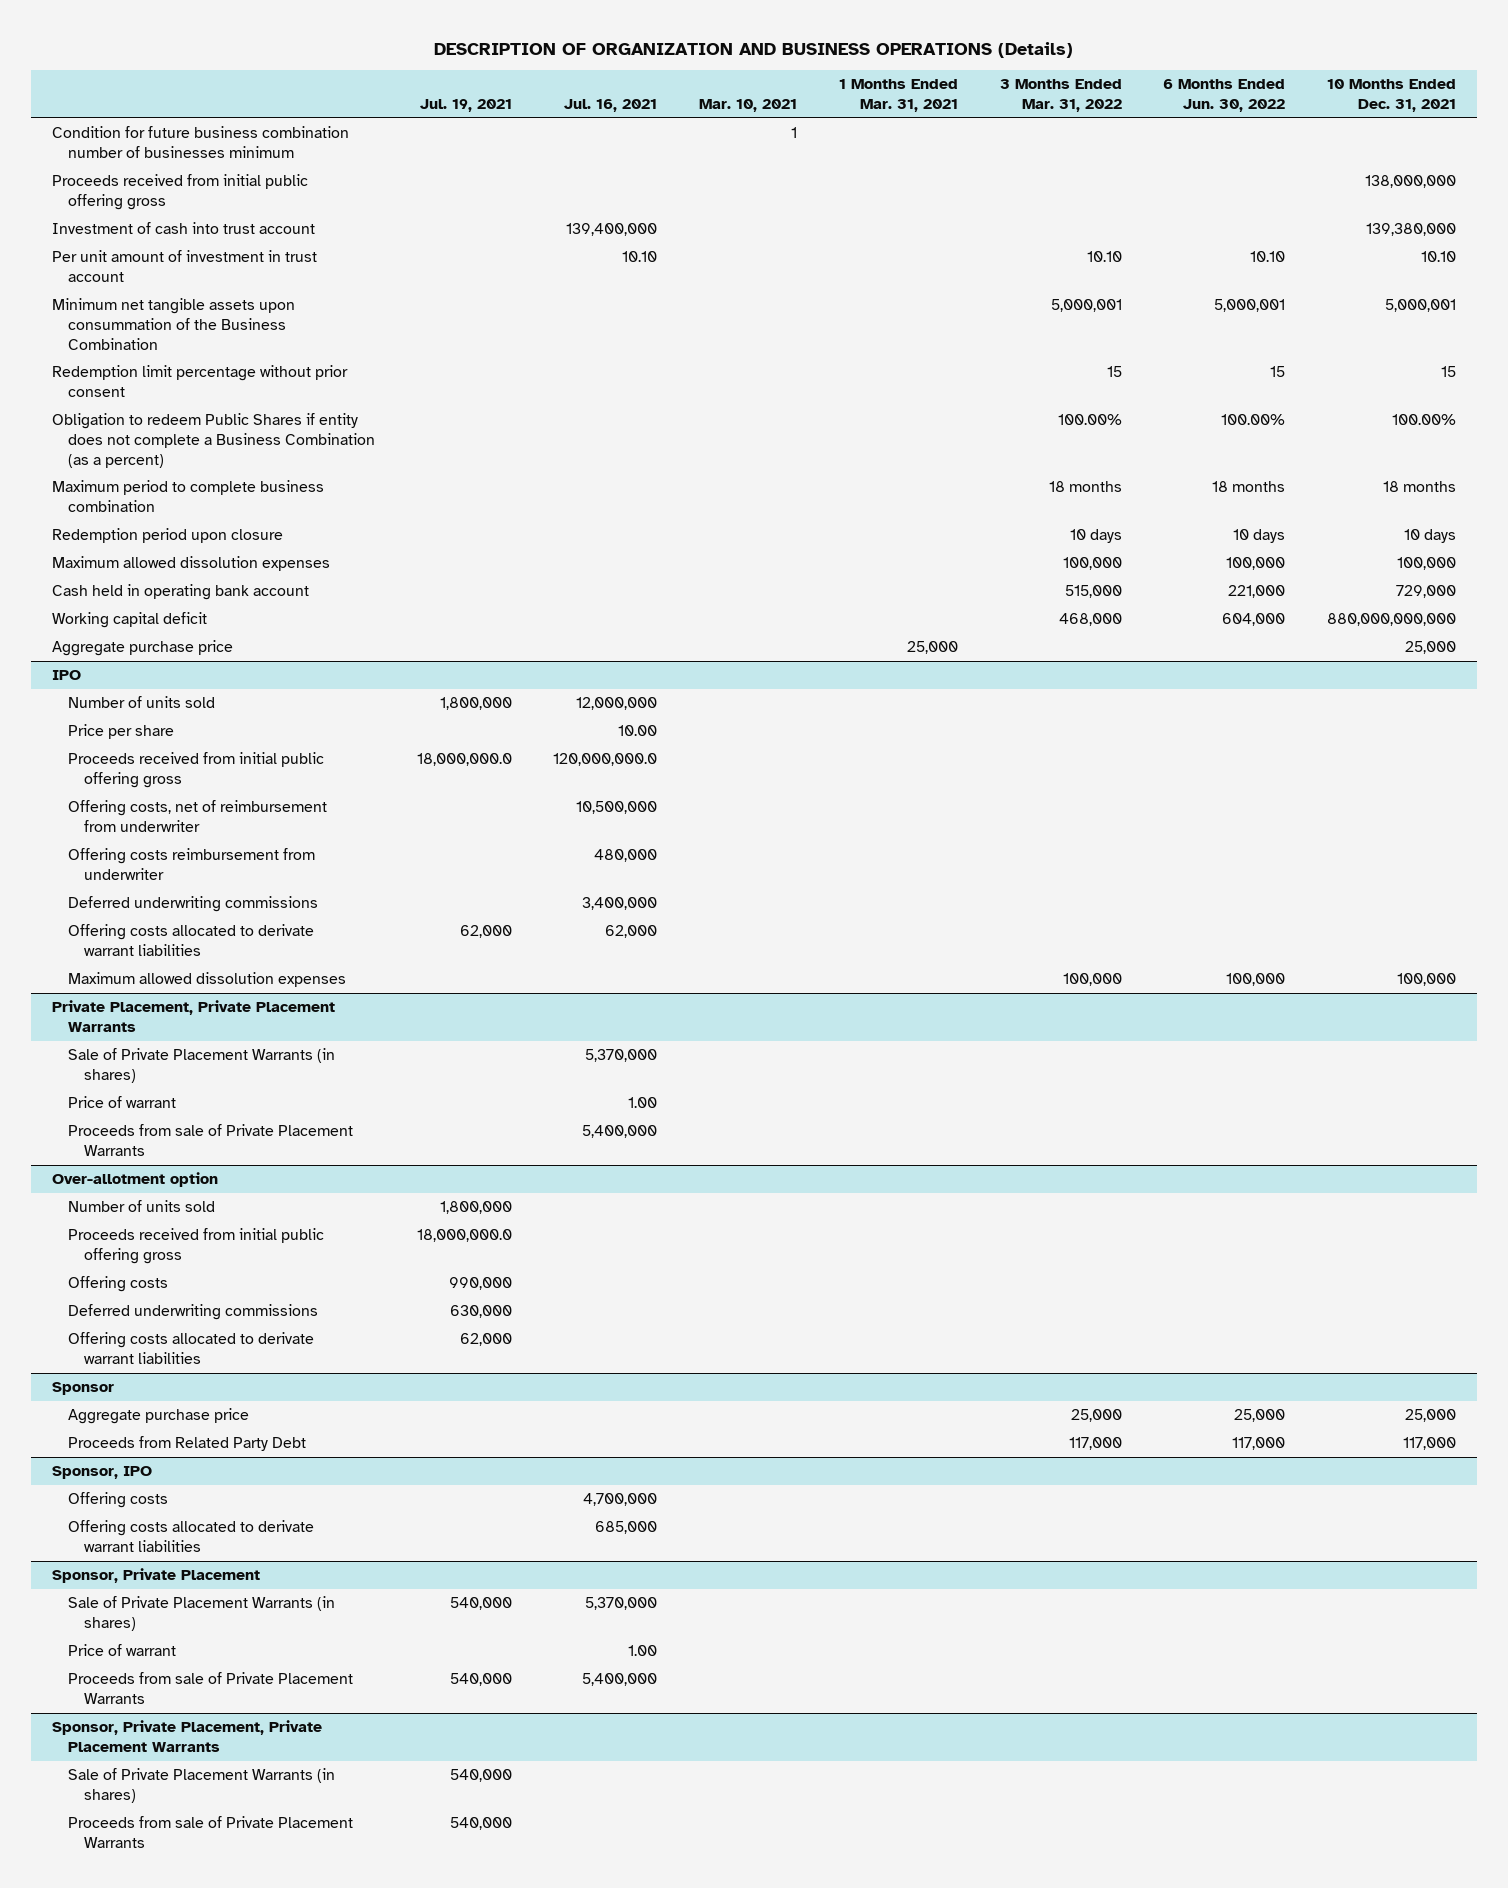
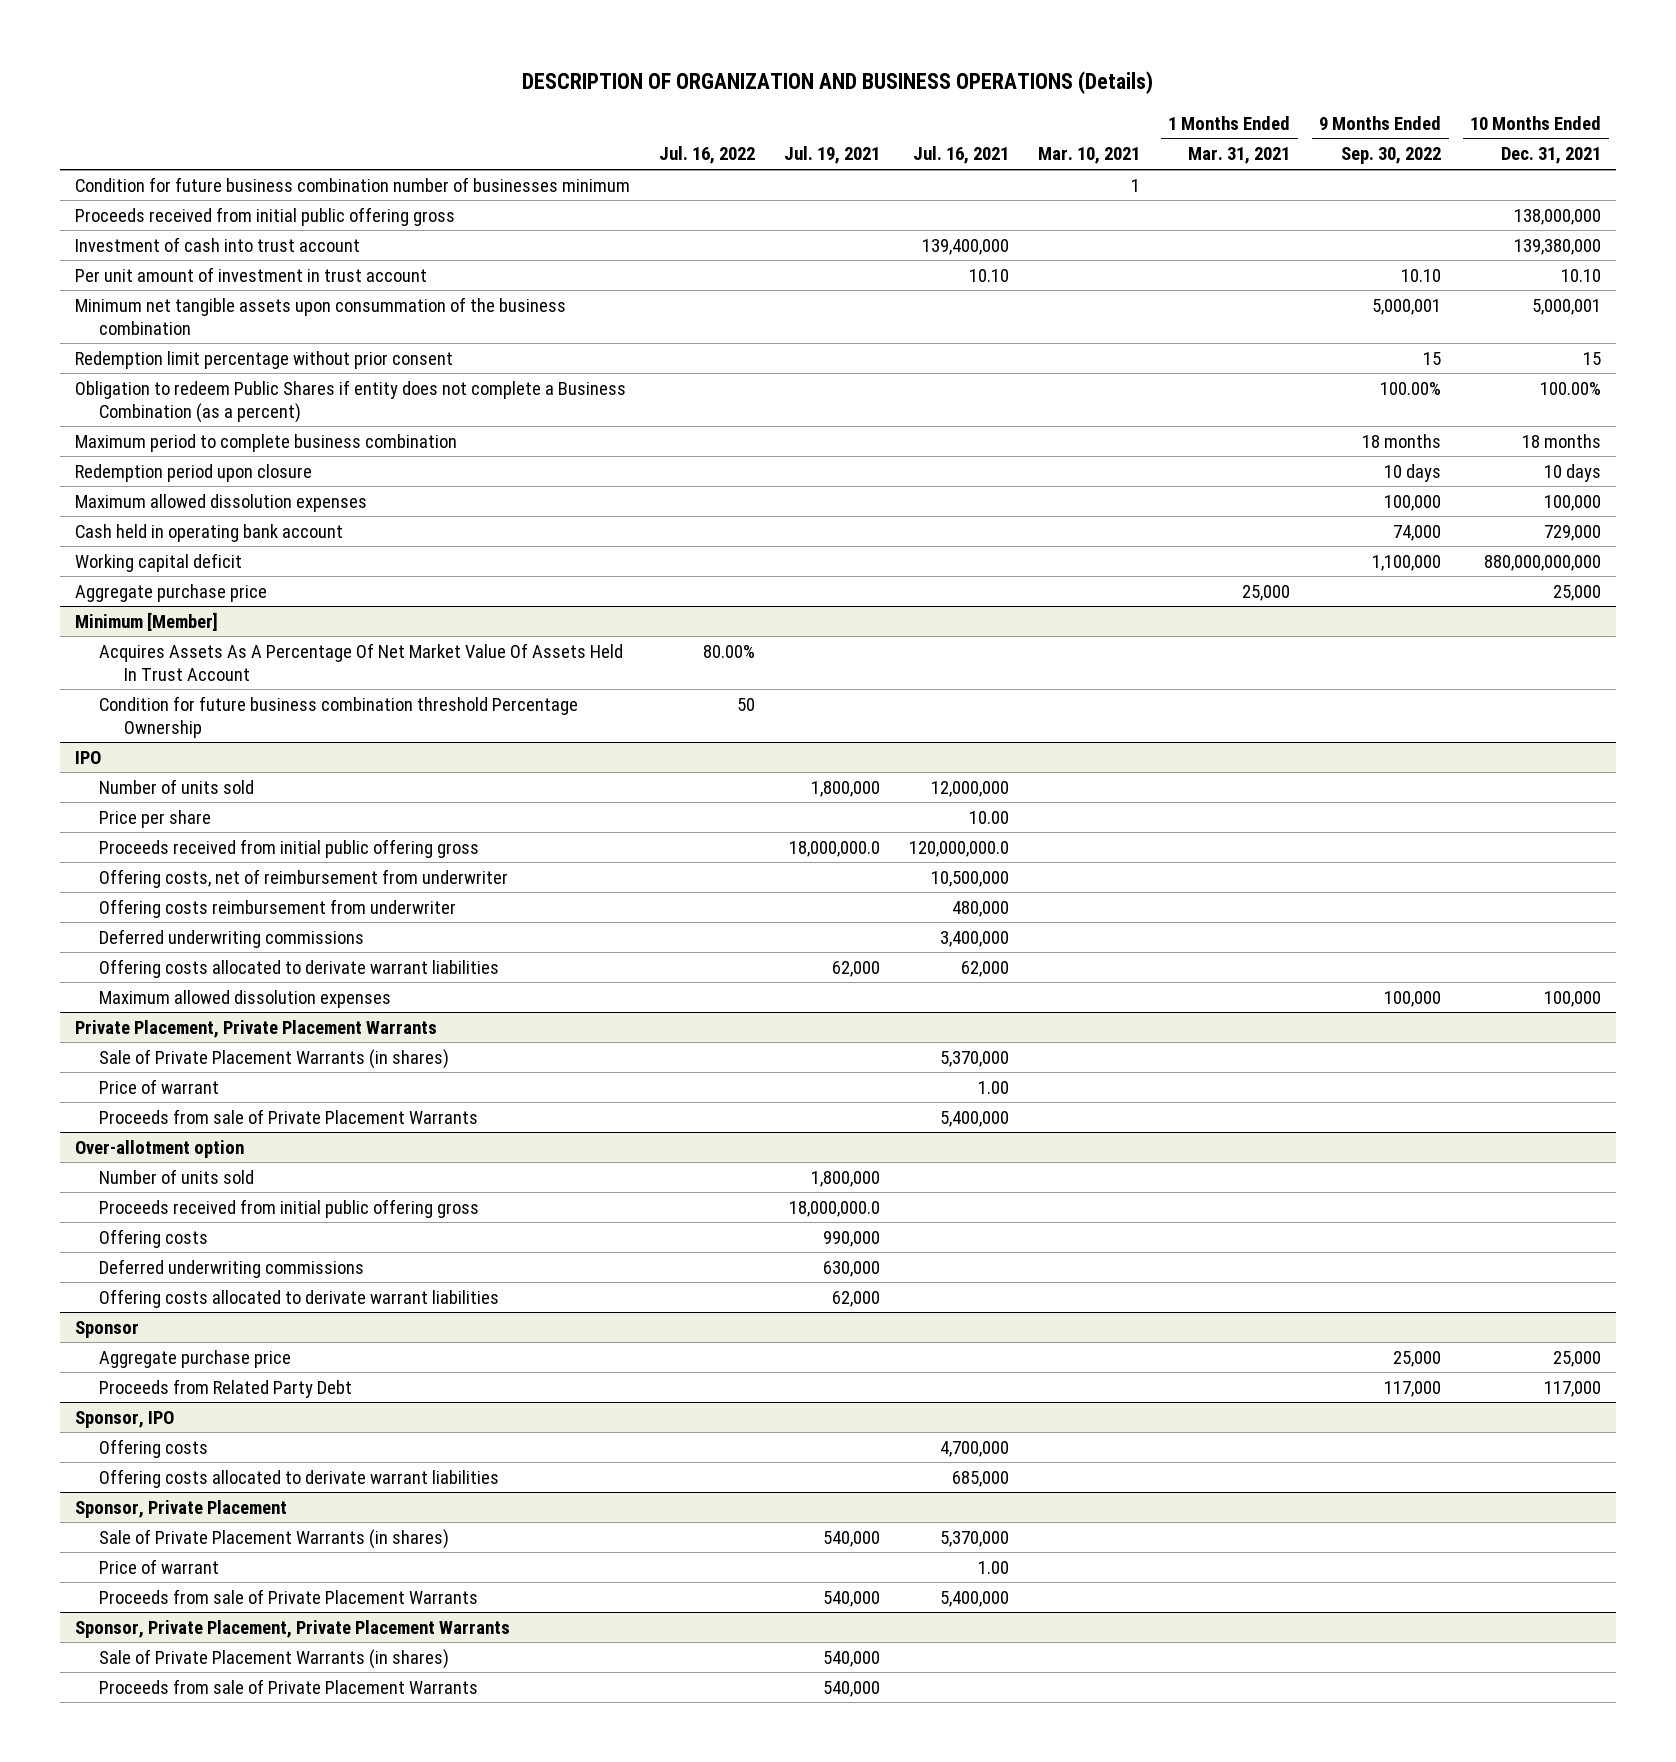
- | Jul. 19, 2021 | Jul. 16, 2021 | Mar. 10, 2021 | 1 Months Ended Mar. 31, 2021 | 3 Months Ended Mar. 31, 2022 | 6 Months Ended Jun. 30, 2022 | 10 Months Ended Dec. 31, 2021
+ | Jul. 16, 2022 | Jul. 19, 2021 | Jul. 16, 2021 | Mar. 10, 2021 | 1 Months Ended Mar. 31, 2021 | 9 Months Ended Sep. 30, 2022 | 10 Months Ended Dec. 31, 2021
- Minimum net tangible assets upon consummation of the Business Combination | | | | | 5,000,001 | 5,000,001 | 5,000,001
+ Minimum net tangible assets upon consummation of the business combination | | | | | | 5,000,001 | 5,000,001
+ Minimum [Member]
+ Acquires Assets As A Percentage Of Net Market Value Of Assets Held In Trust Account | 80.00% | | | | | |
+ Condition for future business combination threshold Percentage Ownership | 50 | | | | | |

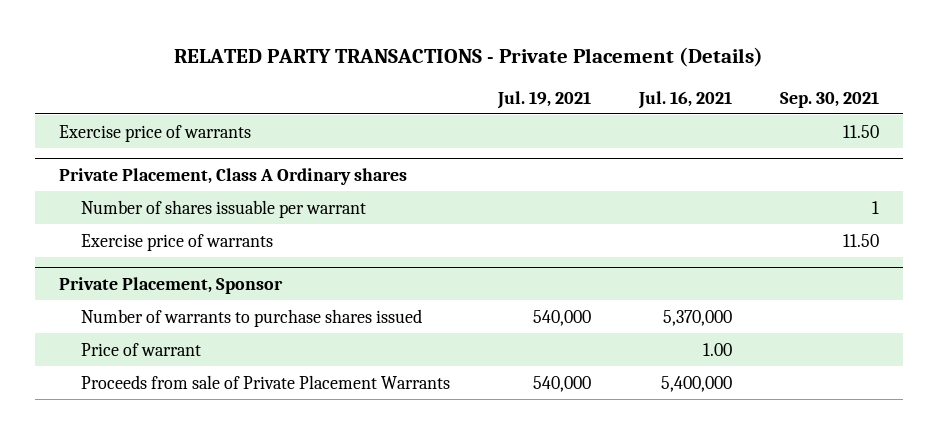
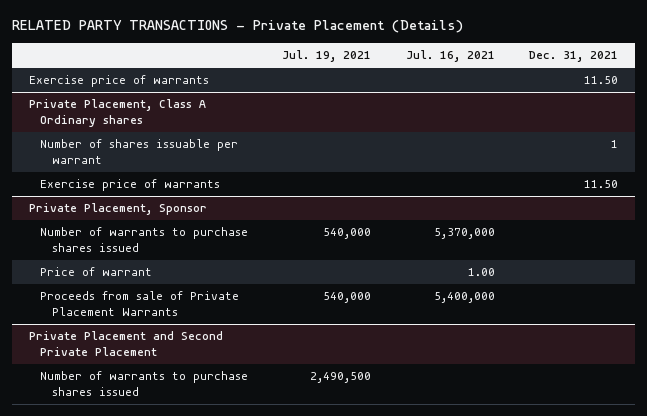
- | Jul. 19, 2021 | Jul. 16, 2021 | Sep. 30, 2021
+ | Jul. 19, 2021 | Jul. 16, 2021 | Dec. 31, 2021
+ Private Placement and Second Private Placement
+ Number of warrants to purchase shares issued | 2,490,500 | |

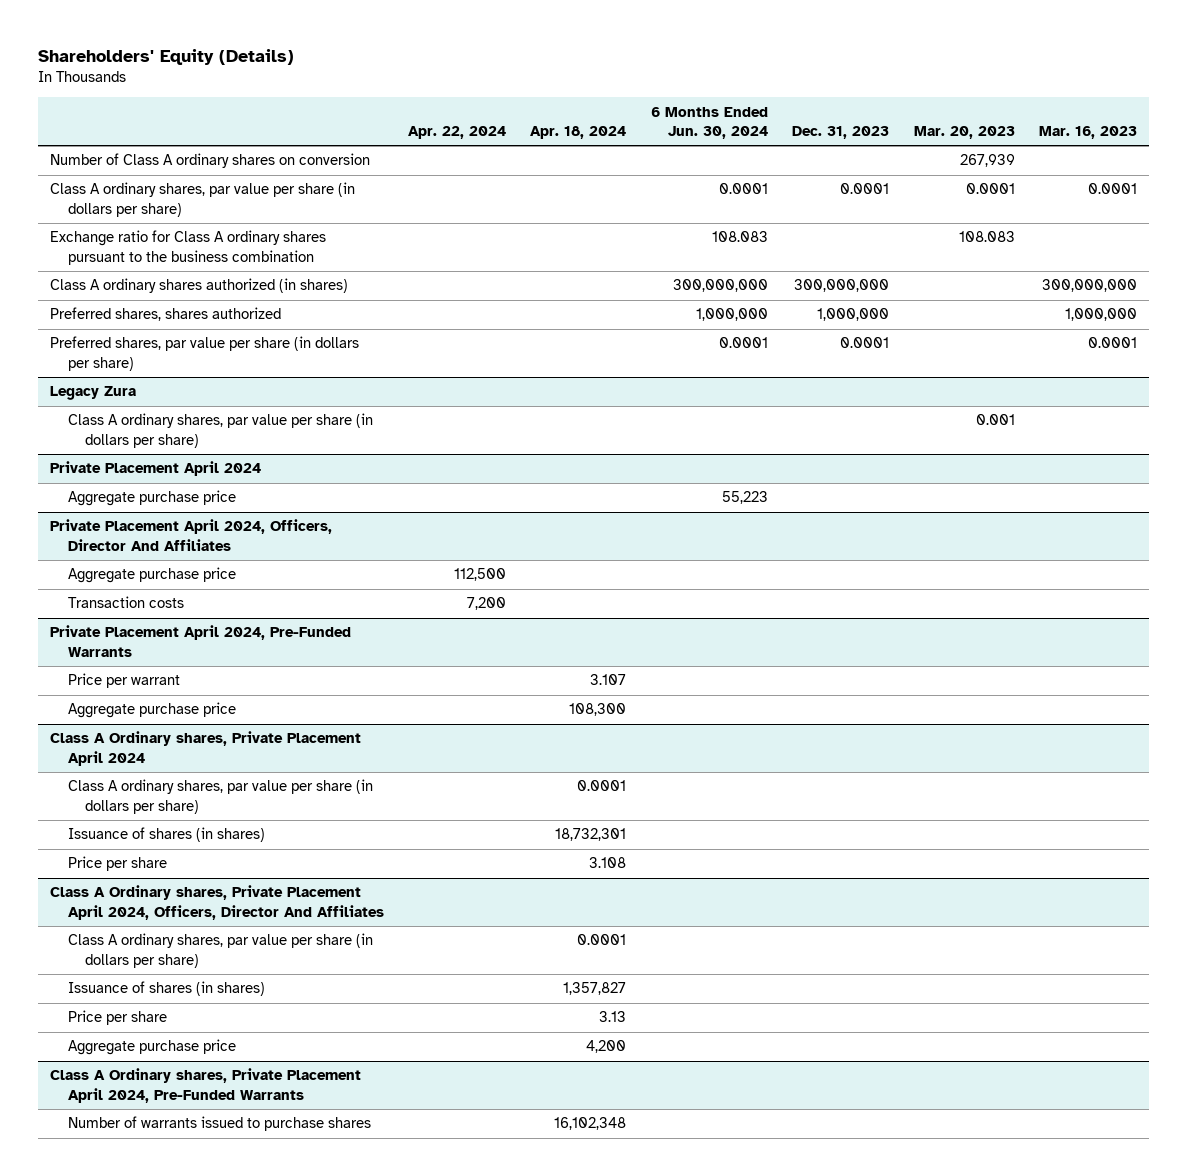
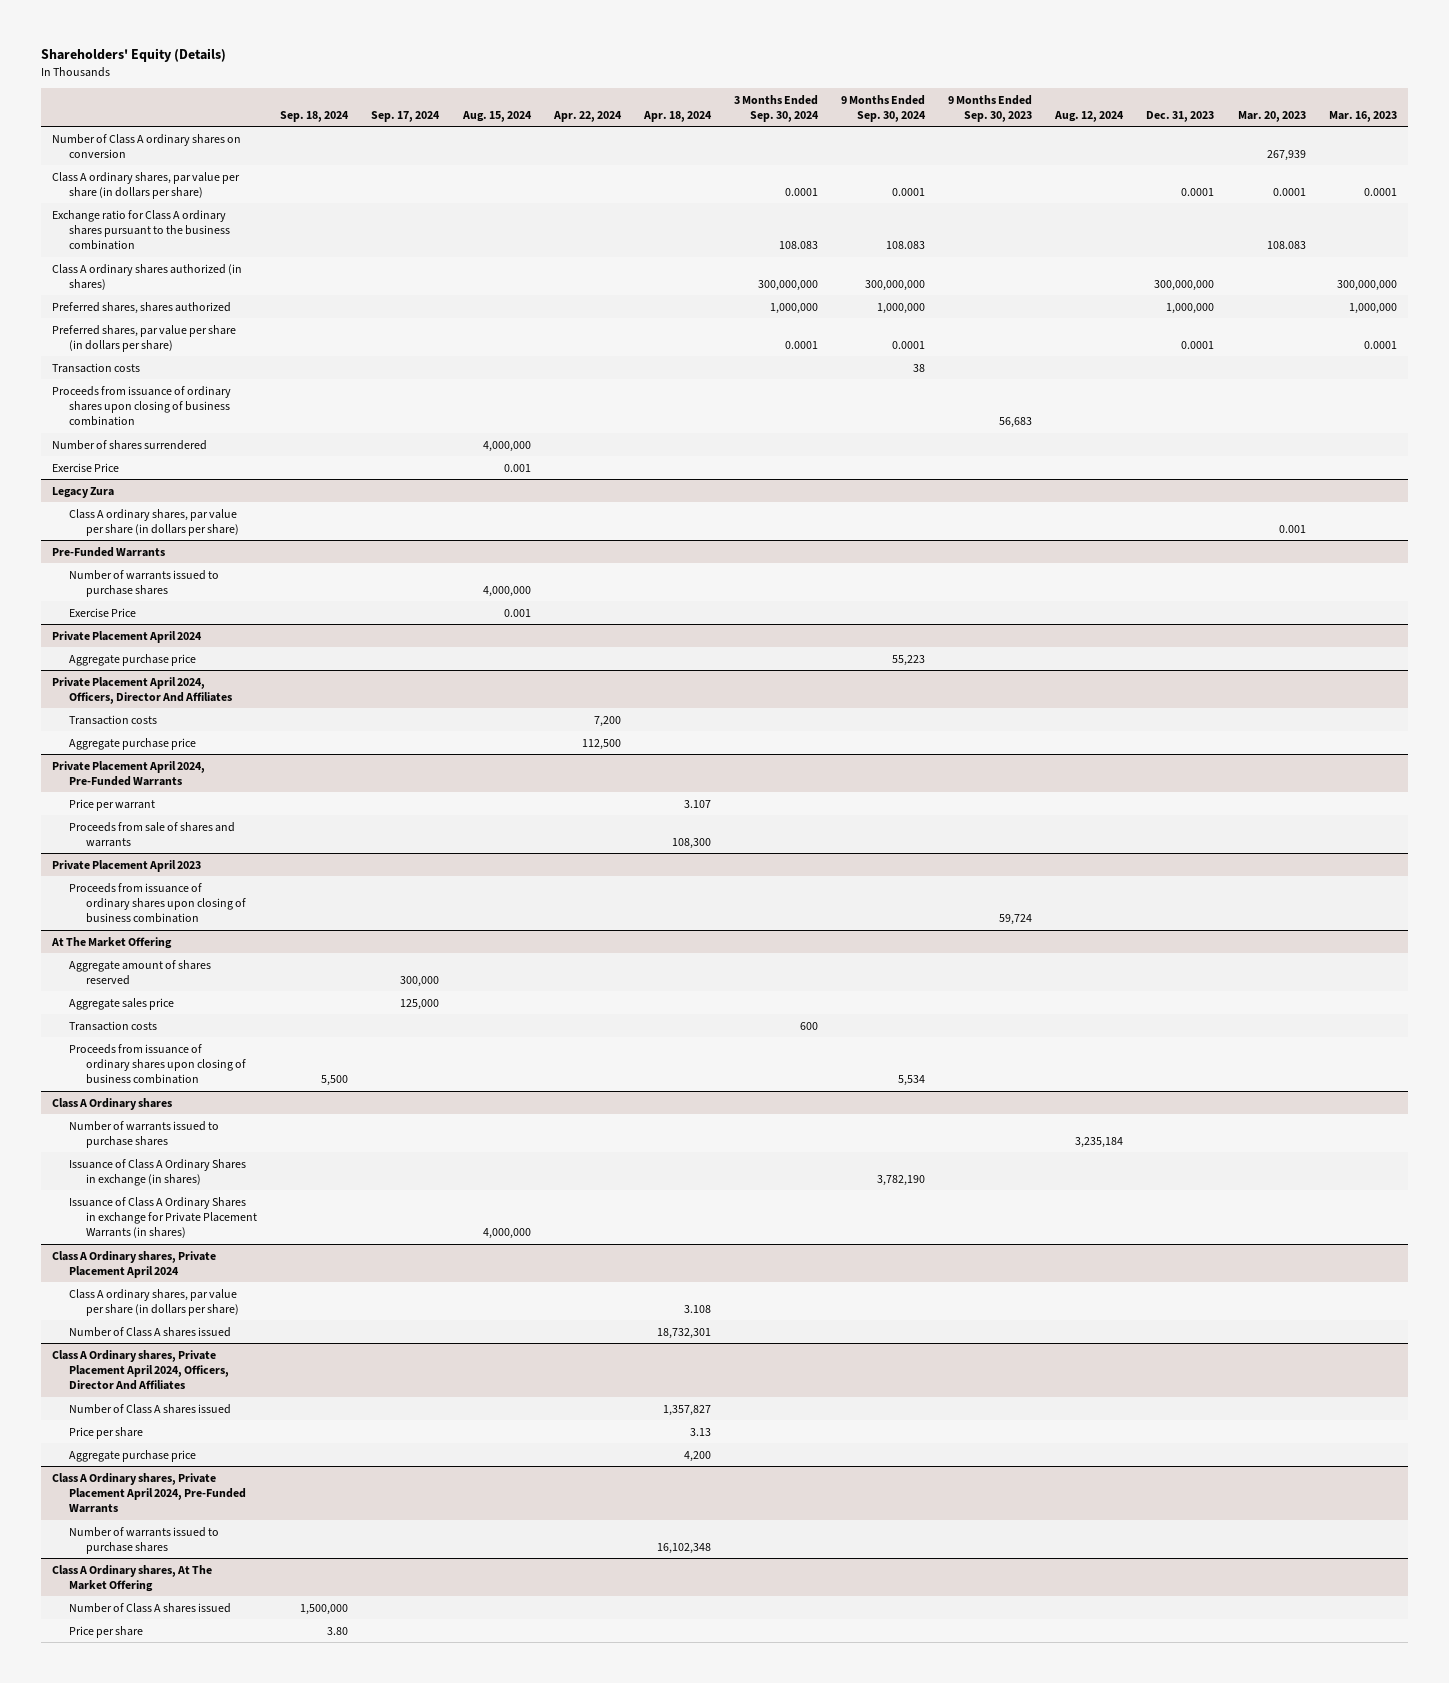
- | Apr. 22, 2024 | Apr. 18, 2024 | 6 Months Ended Jun. 30, 2024 | Dec. 31, 2023 | Mar. 20, 2023 | Mar. 16, 2023
+ | Sep. 18, 2024 | Sep. 17, 2024 | Aug. 15, 2024 | Apr. 22, 2024 | Apr. 18, 2024 | 3 Months Ended Sep. 30, 2024 | 9 Months Ended Sep. 30, 2024 | 9 Months Ended Sep. 30, 2023 | Aug. 12, 2024 | Dec. 31, 2023 | Mar. 20, 2023 | Mar. 16, 2023
+ Transaction costs | | | | | | | 38 | | | | |
+ Proceeds from issuance of ordinary shares upon closing of business combination | | | | | | | | 56,683 | | | |
+ Number of shares surrendered | | | 4,000,000 | | | | | | | | |
+ Exercise Price | | | 0.001 | | | | | | | | |
+ Pre-Funded Warrants
+ Number of warrants issued to purchase shares | | | 4,000,000 | | | | | | | | |
+ Exercise Price | | | 0.001 | | | | | | | | |
@ Private Placement April 2024, Officers, Director And Affiliates
moved down: Aggregate purchase price | | | | 112,500 | | | | | | | |
@ Private Placement April 2024, Pre-Funded Warrants
- Aggregate purchase price | | 108,300 | | | |
+ Proceeds from sale of shares and warrants | | | | | 108,300 | | | | | | |
+ Private Placement April 2023
+ Proceeds from issuance of ordinary shares upon closing of business combination | | | | | | | | 59,724 | | | |
+ At The Market Offering
+ Aggregate amount of shares reserved | | 300,000 | | | | | | | | | |
+ Aggregate sales price | | 125,000 | | | | | | | | | |
+ Transaction costs | | | | | | 600 | | | | | |
+ Proceeds from issuance of ordinary shares upon closing of business combination | 5,500 | | | | | | 5,534 | | | | |
+ Class A Ordinary shares
+ Number of warrants issued to purchase shares | | | | | | | | | 3,235,184 | | |
+ Issuance of Class A Ordinary Shares in exchange (in shares) | | | | | | | 3,782,190 | | | | |
+ Issuance of Class A Ordinary Shares in exchange for Private Placement Warrants (in shares) | | | 4,000,000 | | | | | | | | |
@ Class A Ordinary shares, Private Placement April 2024
- Class A ordinary shares, par value per share (in dollars per share) | | 0.0001 | | | |
- Issuance of shares (in shares) | | 18,732,301 | | | |
- Price per share | | 3.108 | | | |
+ Class A ordinary shares, par value per share (in dollars per share) | | | | | 3.108 | | | | | | |
+ Number of Class A shares issued | | | | | 18,732,301 | | | | | | |
@ Class A Ordinary shares, Private Placement April 2024, Officers, Director And Affiliates
- Class A ordinary shares, par value per share (in dollars per share) | | 0.0001 | | | |
- Issuance of shares (in shares) | | 1,357,827 | | | |
+ Number of Class A shares issued | | | | | 1,357,827 | | | | | | |
+ Class A Ordinary shares, At The Market Offering
+ Number of Class A shares issued | 1,500,000 | | | | | | | | | | |
+ Price per share | 3.80 | | | | | | | | | | |

